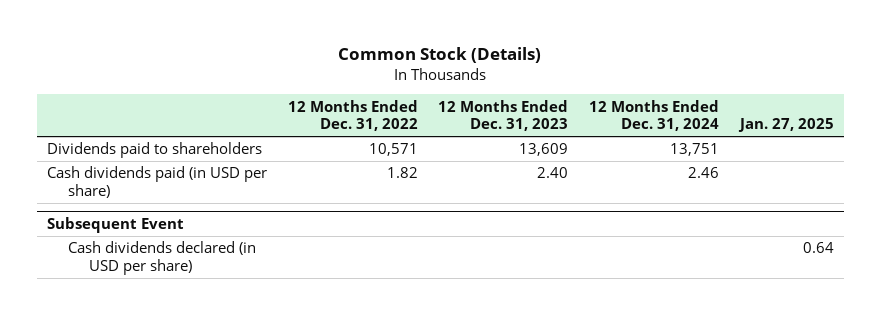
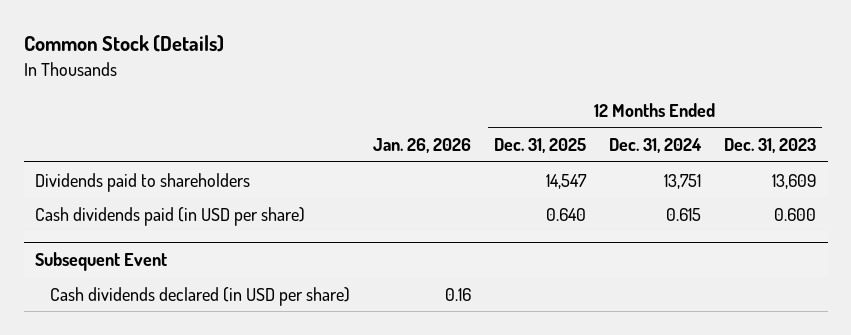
- | 12 Months Ended Dec. 31, 2022 | 12 Months Ended Dec. 31, 2023 | 12 Months Ended Dec. 31, 2024 | Jan. 27, 2025
+ | Jan. 26, 2026 | 12 Months Ended Dec. 31, 2025 | 12 Months Ended Dec. 31, 2024 | 12 Months Ended Dec. 31, 2023
- Cash dividends paid (in USD per share) | 1.82 | 2.40 | 2.46 |
+ Cash dividends paid (in USD per share) | | 0.640 | 0.615 | 0.600

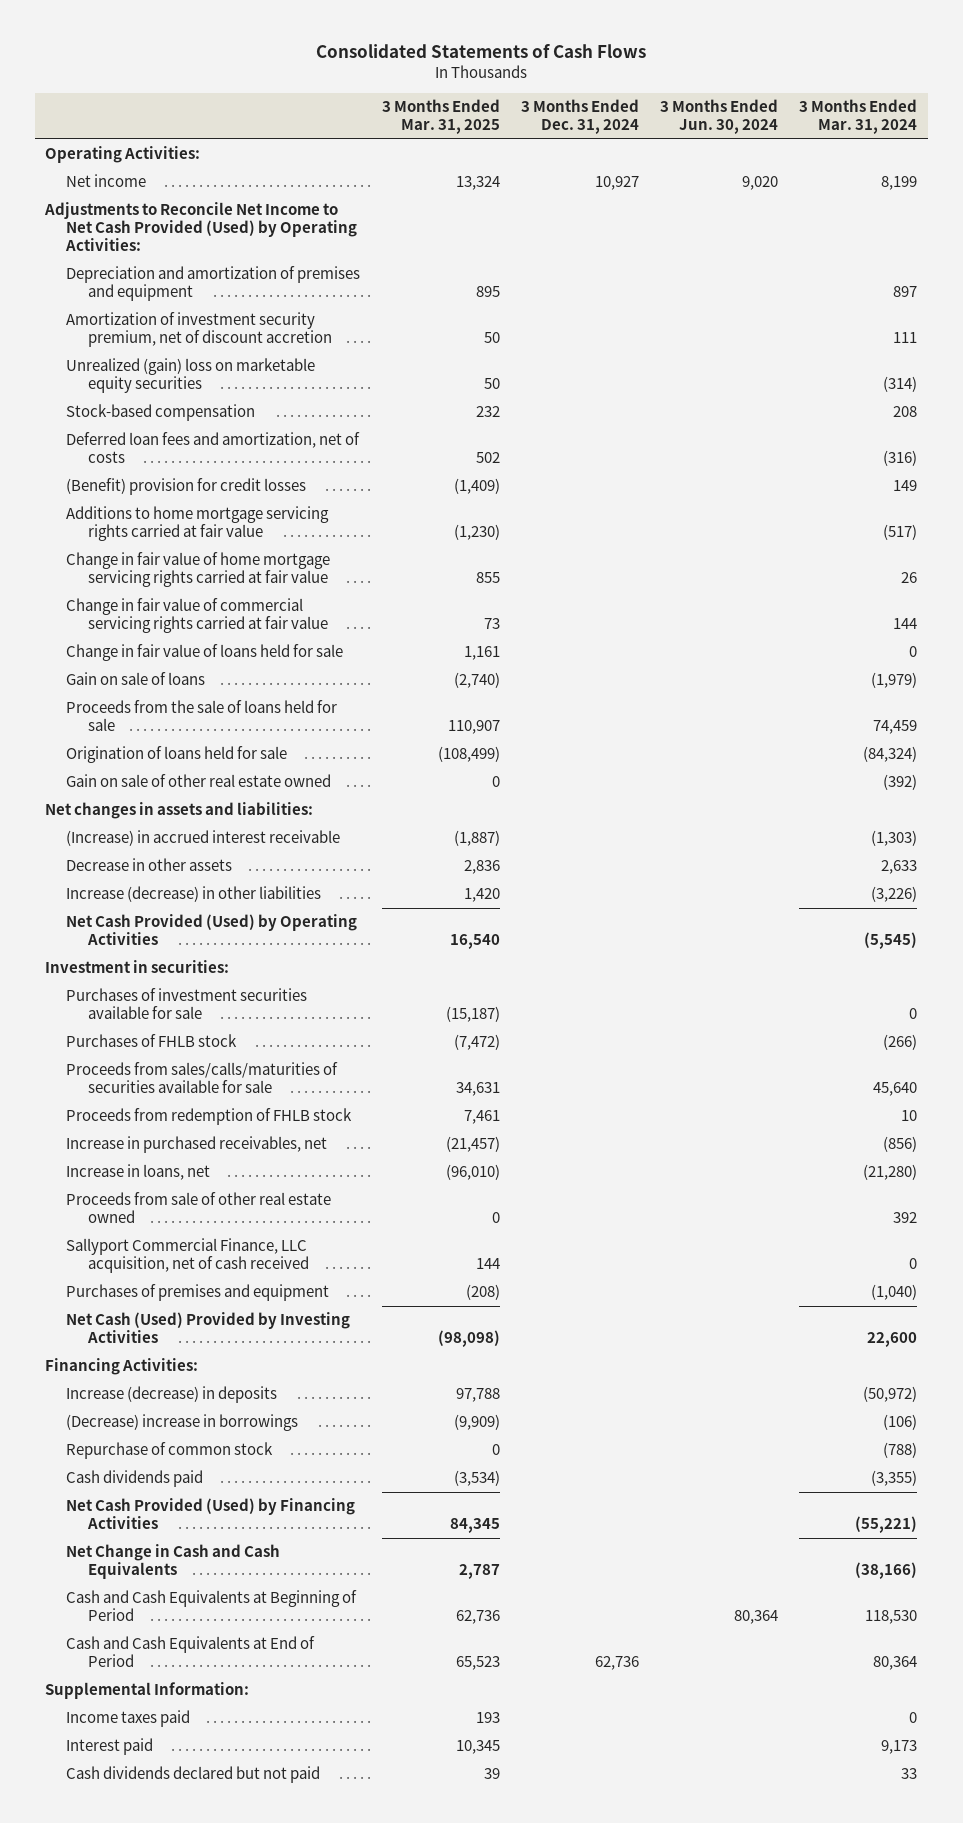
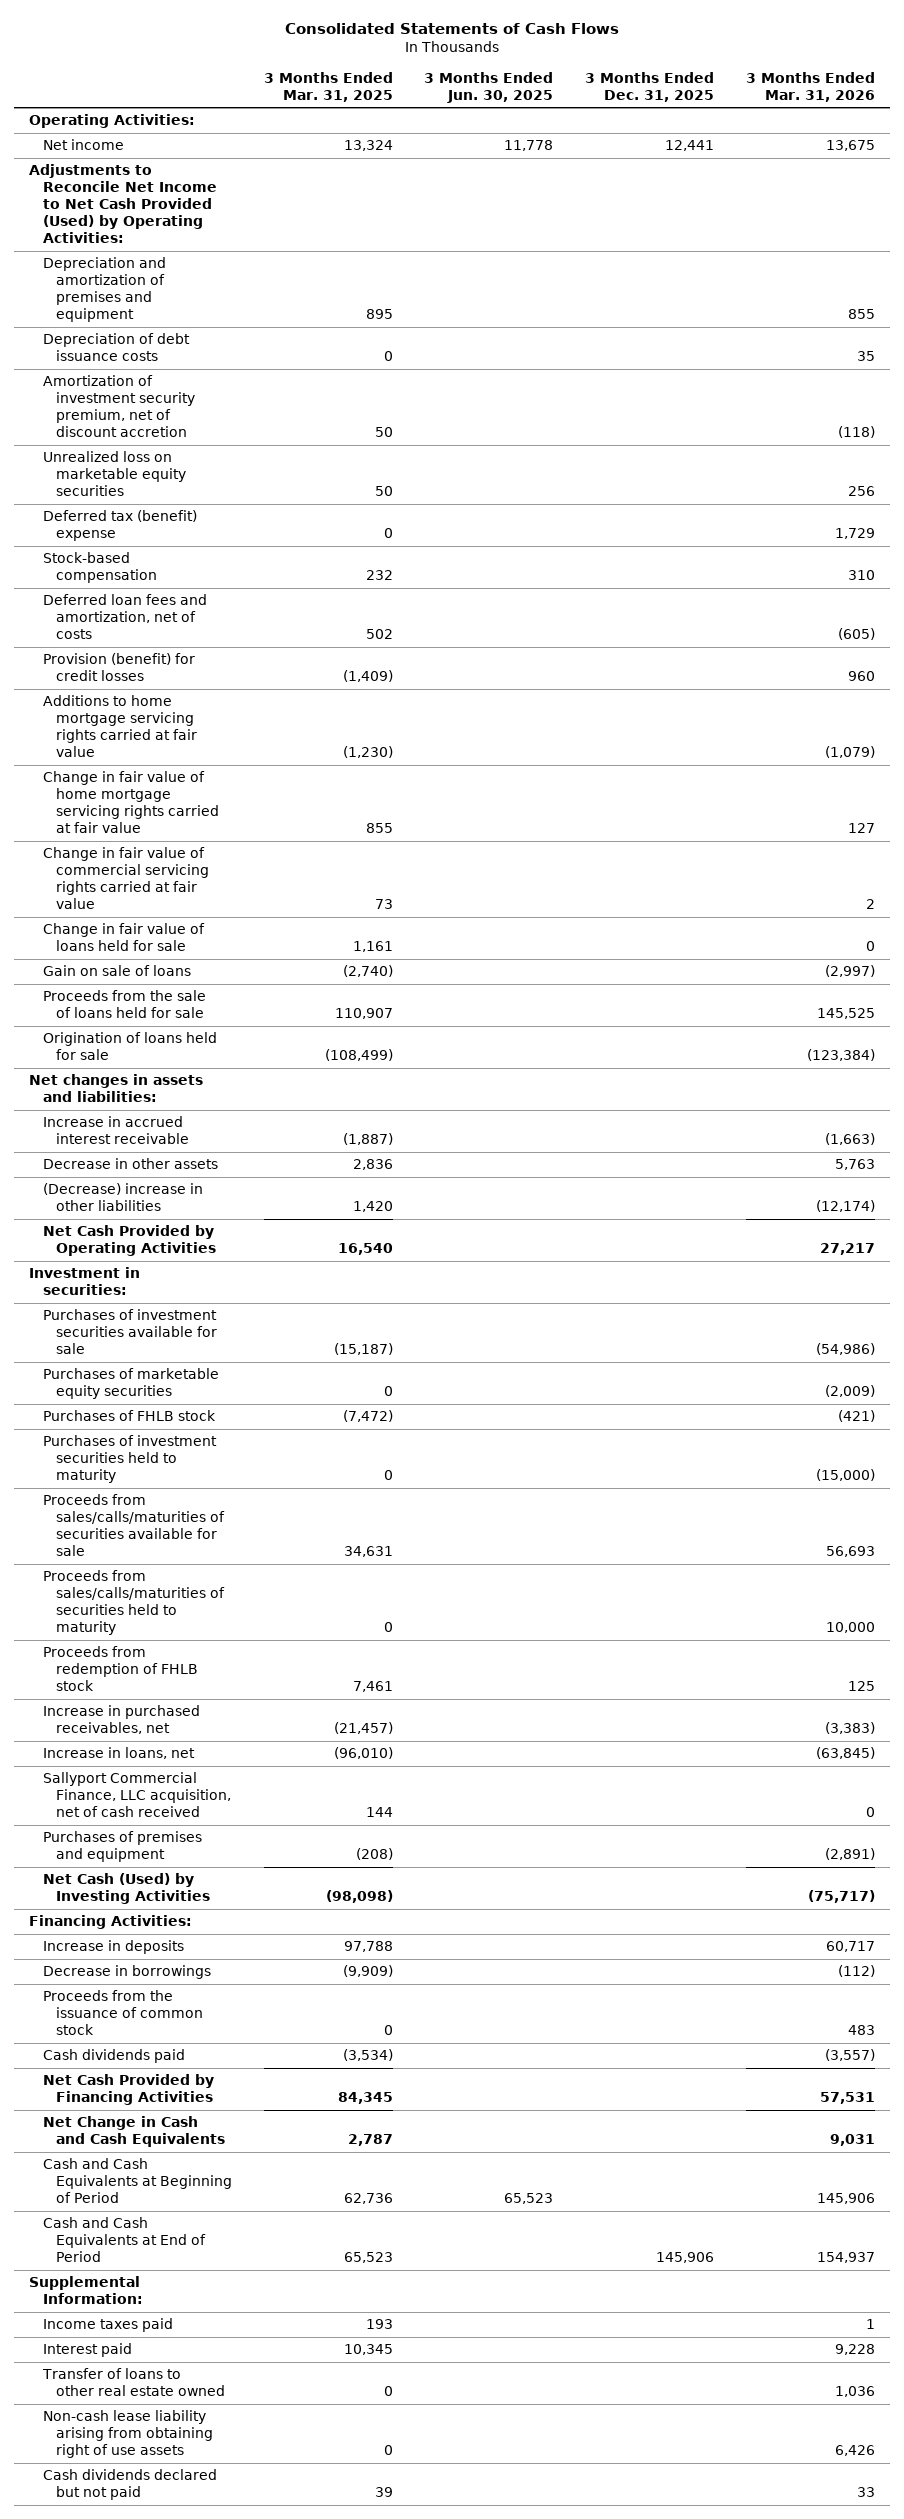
- | 3 Months Ended Mar. 31, 2025 | 3 Months Ended Dec. 31, 2024 | 3 Months Ended Jun. 30, 2024 | 3 Months Ended Mar. 31, 2024
+ | 3 Months Ended Mar. 31, 2025 | 3 Months Ended Jun. 30, 2025 | 3 Months Ended Dec. 31, 2025 | 3 Months Ended Mar. 31, 2026
+ Depreciation of debt issuance costs | 0 | | | 35
- Unrealized (gain) loss on marketable equity securities | 50 | | | (314)
+ Unrealized loss on marketable equity securities | 50 | | | 256
+ Deferred tax (benefit) expense | 0 | | | 1,729
- (Benefit) provision for credit losses | (1,409) | | | 149
+ Provision (benefit) for credit losses | (1,409) | | | 960
- Gain on sale of other real estate owned | 0 | | | (392)
- (Increase) in accrued interest receivable | (1,887) | | | (1,303)
+ Increase in accrued interest receivable | (1,887) | | | (1,663)
- Increase (decrease) in other liabilities | 1,420 | | | (3,226)
- Net Cash Provided (Used) by Operating Activities | 16,540 | | | (5,545)
+ (Decrease) increase in other liabilities | 1,420 | | | (12,174)
+ Net Cash Provided by Operating Activities | 16,540 | | | 27,217
+ Purchases of marketable equity securities | 0 | | | (2,009)
+ Purchases of investment securities held to maturity | 0 | | | (15,000)
+ Proceeds from sales/calls/maturities of securities held to maturity | 0 | | | 10,000
- Proceeds from sale of other real estate owned | 0 | | | 392
- Net Cash (Used) Provided by Investing Activities | (98,098) | | | 22,600
+ Net Cash (Used) by Investing Activities | (98,098) | | | (75,717)
- Increase (decrease) in deposits | 97,788 | | | (50,972)
- (Decrease) increase in borrowings | (9,909) | | | (106)
- Repurchase of common stock | 0 | | | (788)
+ Increase in deposits | 97,788 | | | 60,717
+ Decrease in borrowings | (9,909) | | | (112)
+ Proceeds from the issuance of common stock | 0 | | | 483
- Net Cash Provided (Used) by Financing Activities | 84,345 | | | (55,221)
+ Net Cash Provided by Financing Activities | 84,345 | | | 57,531
+ Transfer of loans to other real estate owned | 0 | | | 1,036
+ Non-cash lease liability arising from obtaining right of use assets | 0 | | | 6,426

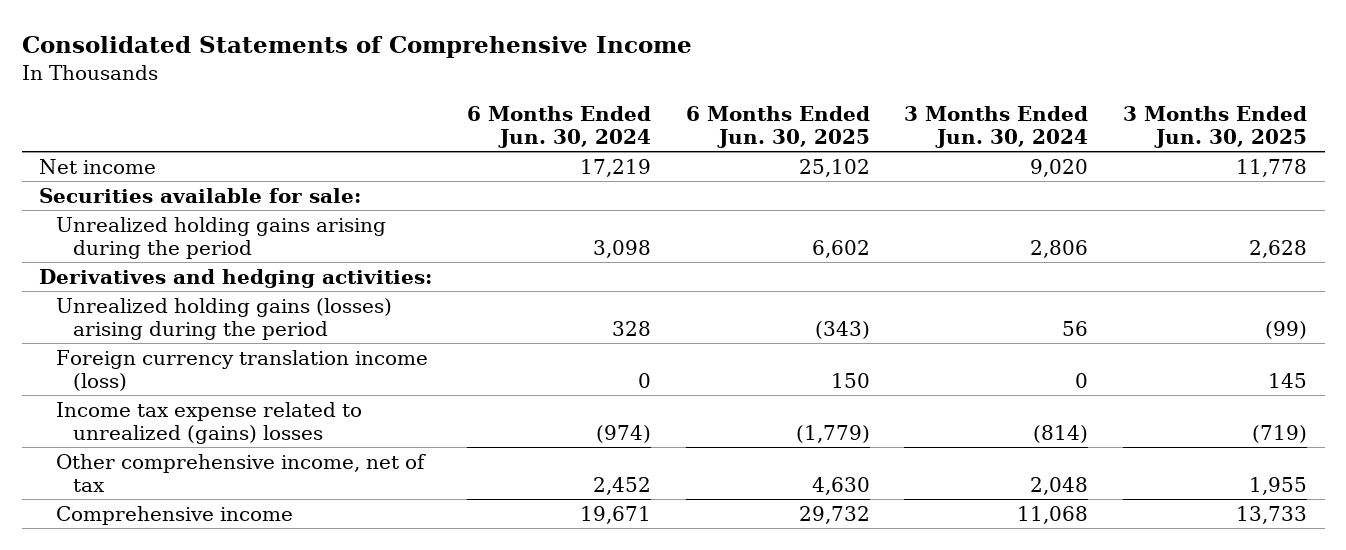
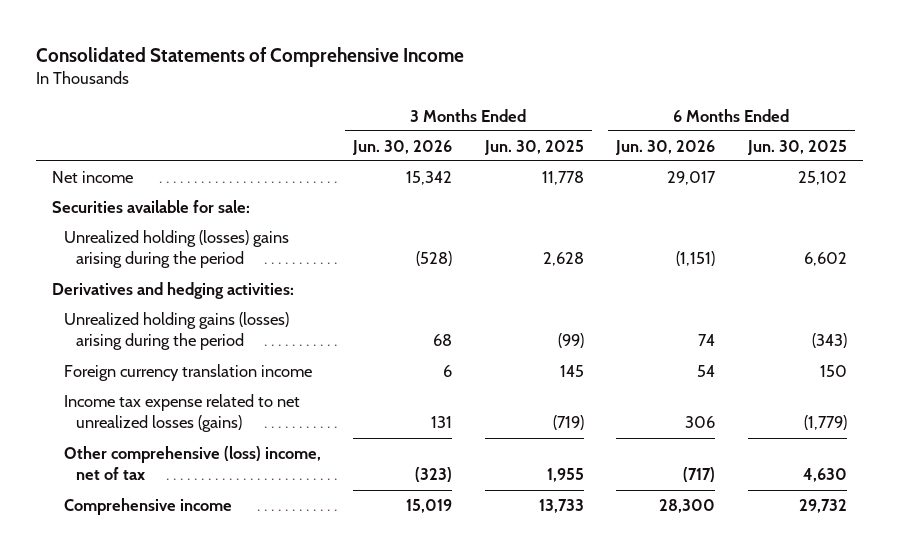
- | 6 Months Ended Jun. 30, 2024 | 6 Months Ended Jun. 30, 2025 | 3 Months Ended Jun. 30, 2024 | 3 Months Ended Jun. 30, 2025
+ | 3 Months Ended Jun. 30, 2026 | 3 Months Ended Jun. 30, 2025 | 6 Months Ended Jun. 30, 2026 | 6 Months Ended Jun. 30, 2025
- Unrealized holding gains arising during the period | 3,098 | 6,602 | 2,806 | 2,628
+ Unrealized holding (losses) gains arising during the period | (528) | 2,628 | (1,151) | 6,602
- Foreign currency translation income (loss) | 0 | 150 | 0 | 145
- Income tax expense related to unrealized (gains) losses | (974) | (1,779) | (814) | (719)
- Other comprehensive income, net of tax | 2,452 | 4,630 | 2,048 | 1,955
+ Foreign currency translation income | 6 | 145 | 54 | 150
+ Income tax expense related to net unrealized losses (gains) | 131 | (719) | 306 | (1,779)
+ Other comprehensive (loss) income, net of tax | (323) | 1,955 | (717) | 4,630

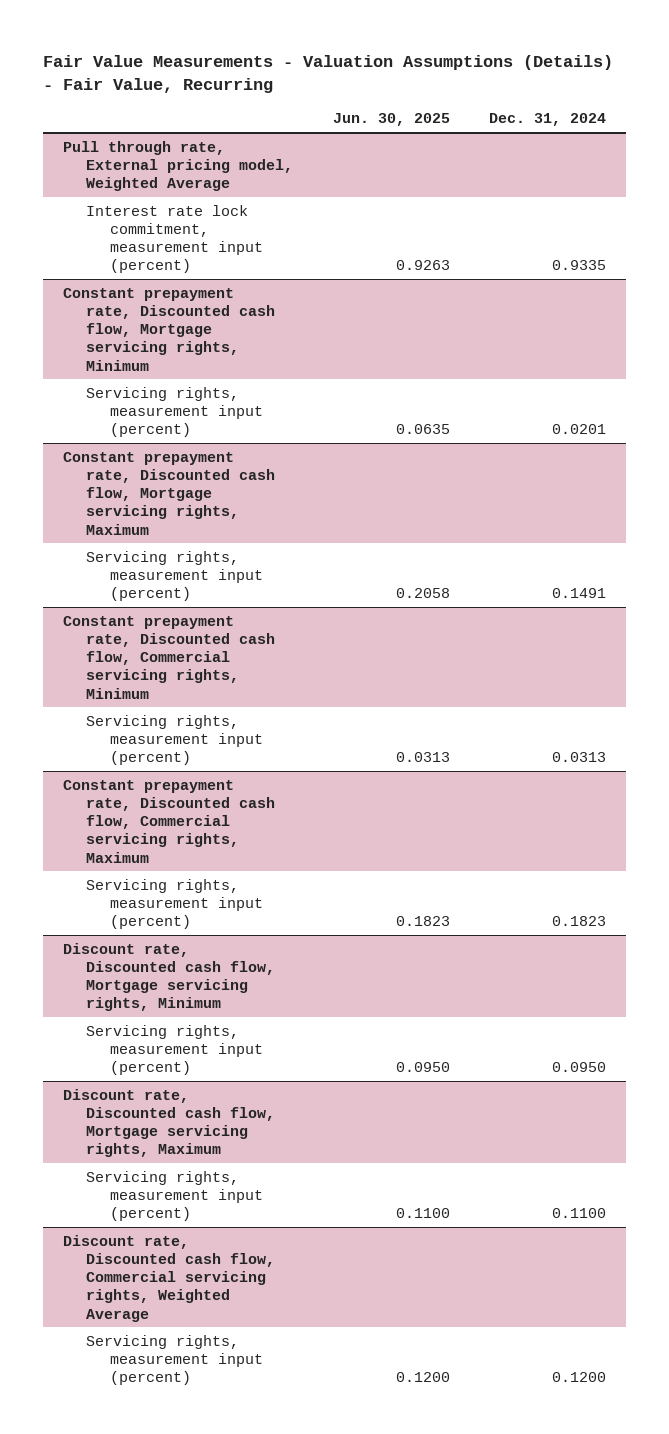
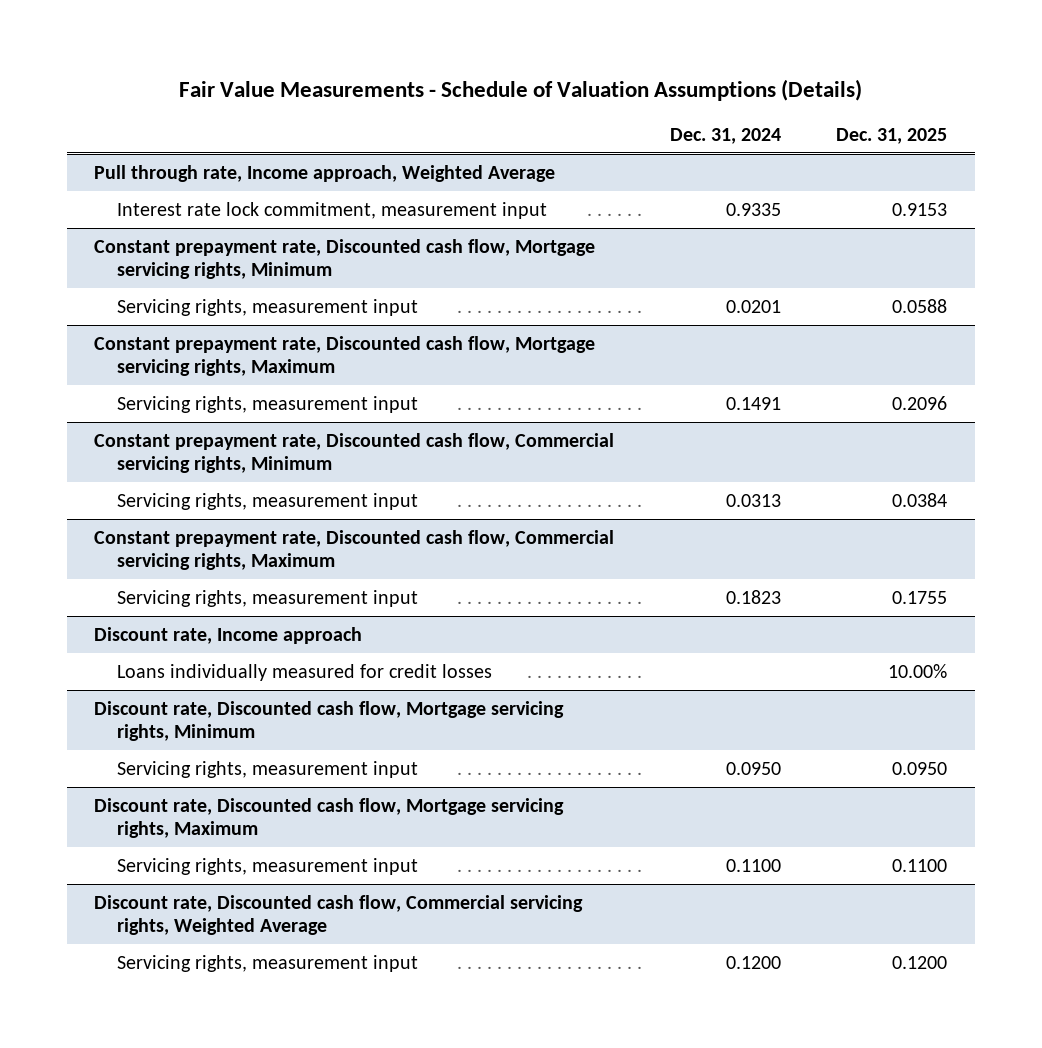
- Fair Value Measurements - Valuation Assumptions (Details) - Fair Value, Recurring
+ Fair Value Measurements - Schedule of Valuation Assumptions (Details)
- | Jun. 30, 2025 | Dec. 31, 2024
+ | Dec. 31, 2024 | Dec. 31, 2025
- Pull through rate, External pricing model, Weighted Average
- Interest rate lock commitment, measurement input (percent) | 0.9263 | 0.9335
+ Pull through rate, Income approach, Weighted Average
+ Interest rate lock commitment, measurement input | 0.9335 | 0.9153
@ Constant prepayment rate, Discounted cash flow, Mortgage servicing rights, Minimum
- Servicing rights, measurement input (percent) | 0.0635 | 0.0201
+ Servicing rights, measurement input | 0.0201 | 0.0588
@ Constant prepayment rate, Discounted cash flow, Mortgage servicing rights, Maximum
- Servicing rights, measurement input (percent) | 0.2058 | 0.1491
+ Servicing rights, measurement input | 0.1491 | 0.2096
@ Constant prepayment rate, Discounted cash flow, Commercial servicing rights, Minimum
- Servicing rights, measurement input (percent) | 0.0313 | 0.0313
+ Servicing rights, measurement input | 0.0313 | 0.0384
@ Constant prepayment rate, Discounted cash flow, Commercial servicing rights, Maximum
- Servicing rights, measurement input (percent) | 0.1823 | 0.1823
+ Servicing rights, measurement input | 0.1823 | 0.1755
+ Discount rate, Income approach
+ Loans individually measured for credit losses | | 10.00%
@ Discount rate, Discounted cash flow, Mortgage servicing rights, Minimum
- Servicing rights, measurement input (percent) | 0.0950 | 0.0950
+ Servicing rights, measurement input | 0.0950 | 0.0950
@ Discount rate, Discounted cash flow, Mortgage servicing rights, Maximum
- Servicing rights, measurement input (percent) | 0.1100 | 0.1100
+ Servicing rights, measurement input | 0.1100 | 0.1100
@ Discount rate, Discounted cash flow, Commercial servicing rights, Weighted Average
- Servicing rights, measurement input (percent) | 0.1200 | 0.1200
+ Servicing rights, measurement input | 0.1200 | 0.1200

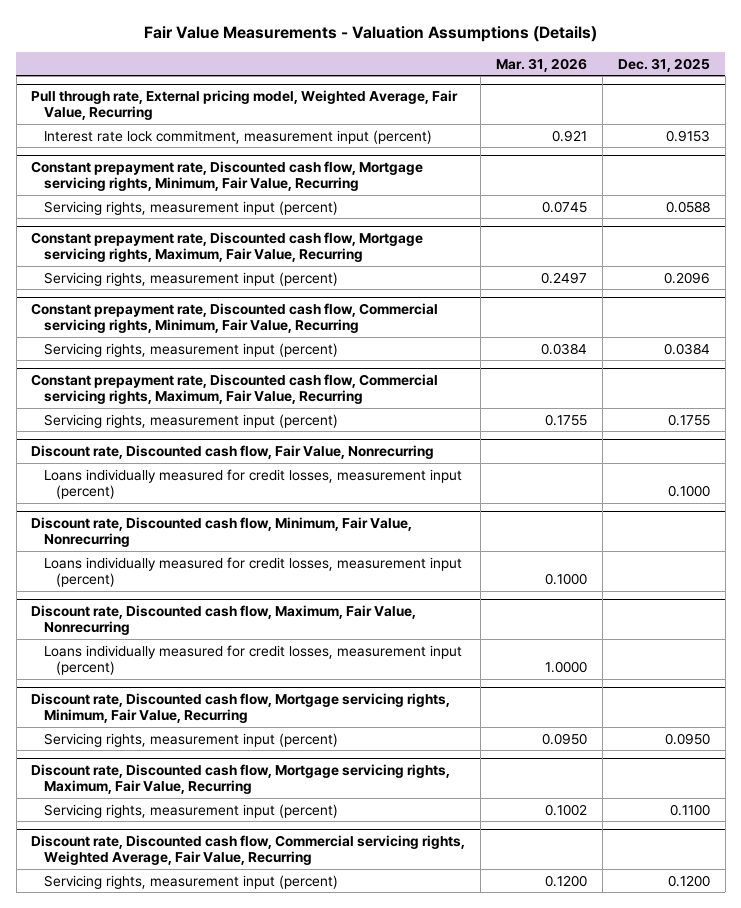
- Fair Value Measurements - Schedule of Valuation Assumptions (Details)
+ Fair Value Measurements - Valuation Assumptions (Details)
- | Dec. 31, 2024 | Dec. 31, 2025
+ | Mar. 31, 2026 | Dec. 31, 2025
- Pull through rate, Income approach, Weighted Average
- Interest rate lock commitment, measurement input | 0.9335 | 0.9153
- Constant prepayment rate, Discounted cash flow, Mortgage servicing rights, Minimum
- Servicing rights, measurement input | 0.0201 | 0.0588
- Constant prepayment rate, Discounted cash flow, Mortgage servicing rights, Maximum
- Servicing rights, measurement input | 0.1491 | 0.2096
- Constant prepayment rate, Discounted cash flow, Commercial servicing rights, Minimum
- Servicing rights, measurement input | 0.0313 | 0.0384
- Constant prepayment rate, Discounted cash flow, Commercial servicing rights, Maximum
- Servicing rights, measurement input | 0.1823 | 0.1755
- Discount rate, Income approach
- Loans individually measured for credit losses | | 10.00%
- Discount rate, Discounted cash flow, Mortgage servicing rights, Minimum
- Servicing rights, measurement input | 0.0950 | 0.0950
- Discount rate, Discounted cash flow, Mortgage servicing rights, Maximum
- Servicing rights, measurement input | 0.1100 | 0.1100
- Discount rate, Discounted cash flow, Commercial servicing rights, Weighted Average
- Servicing rights, measurement input | 0.1200 | 0.1200
+ Pull through rate, External pricing model, Weighted Average, Fair Value, Recurring
+ Interest rate lock commitment, measurement input (percent) | 0.921 | 0.9153
+ Constant prepayment rate, Discounted cash flow, Mortgage servicing rights, Minimum, Fair Value, Recurring
+ Servicing rights, measurement input (percent) | 0.0745 | 0.0588
+ Constant prepayment rate, Discounted cash flow, Mortgage servicing rights, Maximum, Fair Value, Recurring
+ Servicing rights, measurement input (percent) | 0.2497 | 0.2096
+ Constant prepayment rate, Discounted cash flow, Commercial servicing rights, Minimum, Fair Value, Recurring
+ Servicing rights, measurement input (percent) | 0.0384 | 0.0384
+ Constant prepayment rate, Discounted cash flow, Commercial servicing rights, Maximum, Fair Value, Recurring
+ Servicing rights, measurement input (percent) | 0.1755 | 0.1755
+ Discount rate, Discounted cash flow, Fair Value, Nonrecurring
+ Loans individually measured for credit losses, measurement input (percent) | | 0.1000
+ Discount rate, Discounted cash flow, Minimum, Fair Value, Nonrecurring
+ Loans individually measured for credit losses, measurement input (percent) | 0.1000 |
+ Discount rate, Discounted cash flow, Maximum, Fair Value, Nonrecurring
+ Loans individually measured for credit losses, measurement input (percent) | 1.0000 |
+ Discount rate, Discounted cash flow, Mortgage servicing rights, Minimum, Fair Value, Recurring
+ Servicing rights, measurement input (percent) | 0.0950 | 0.0950
+ Discount rate, Discounted cash flow, Mortgage servicing rights, Maximum, Fair Value, Recurring
+ Servicing rights, measurement input (percent) | 0.1002 | 0.1100
+ Discount rate, Discounted cash flow, Commercial servicing rights, Weighted Average, Fair Value, Recurring
+ Servicing rights, measurement input (percent) | 0.1200 | 0.1200

